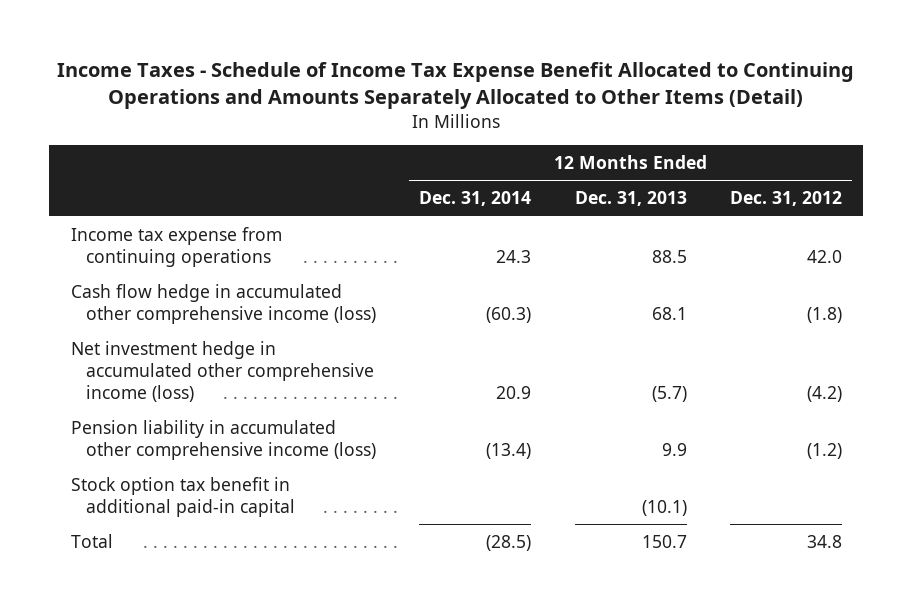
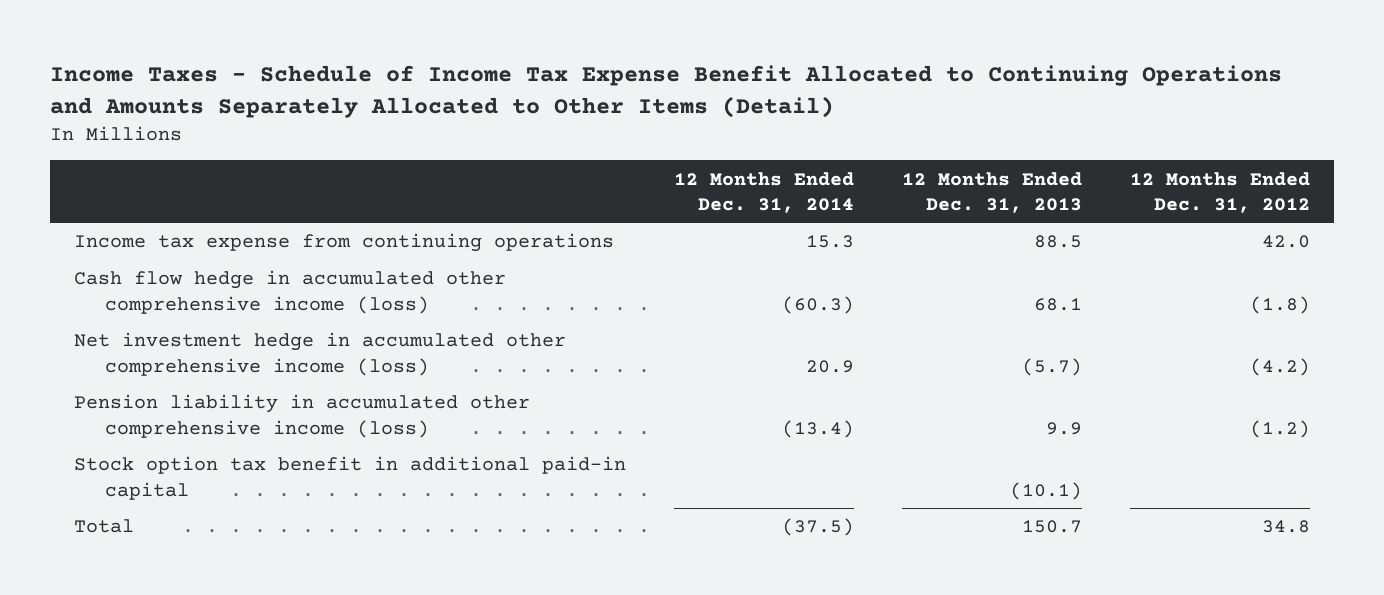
- Income tax expense from continuing operations | 24.3 | 88.5 | 42.0
+ Income tax expense from continuing operations | 15.3 | 88.5 | 42.0
- Total | (28.5) | 150.7 | 34.8
+ Total | (37.5) | 150.7 | 34.8

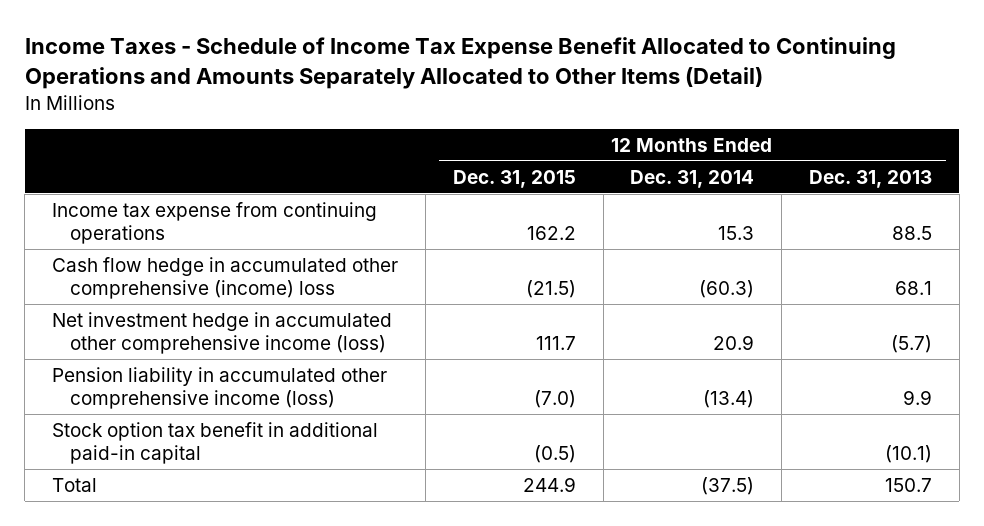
- | 12 Months Ended Dec. 31, 2014 | 12 Months Ended Dec. 31, 2013 | 12 Months Ended Dec. 31, 2012
+ | 12 Months Ended Dec. 31, 2015 | 12 Months Ended Dec. 31, 2014 | 12 Months Ended Dec. 31, 2013
- Cash flow hedge in accumulated other comprehensive income (loss) | (60.3) | 68.1 | (1.8)
+ Cash flow hedge in accumulated other comprehensive (income) loss | (21.5) | (60.3) | 68.1

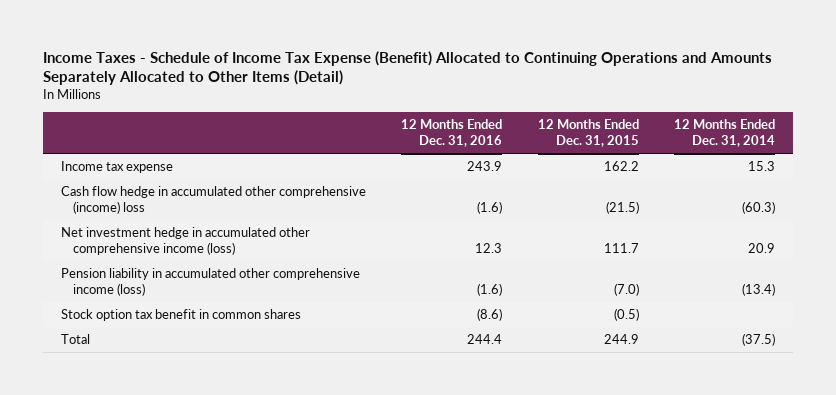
- Income Taxes - Schedule of Income Tax Expense Benefit Allocated to Continuing Operations and Amounts Separately Allocated to Other Items (Detail)
+ Income Taxes - Schedule of Income Tax Expense (Benefit) Allocated to Continuing Operations and Amounts Separately Allocated to Other Items (Detail)
- | 12 Months Ended Dec. 31, 2015 | 12 Months Ended Dec. 31, 2014 | 12 Months Ended Dec. 31, 2013
+ | 12 Months Ended Dec. 31, 2016 | 12 Months Ended Dec. 31, 2015 | 12 Months Ended Dec. 31, 2014
- Income tax expense from continuing operations | 162.2 | 15.3 | 88.5
+ Income tax expense | 243.9 | 162.2 | 15.3
- Stock option tax benefit in additional paid-in capital | (0.5) | | (10.1)
+ Stock option tax benefit in common shares | (8.6) | (0.5) |

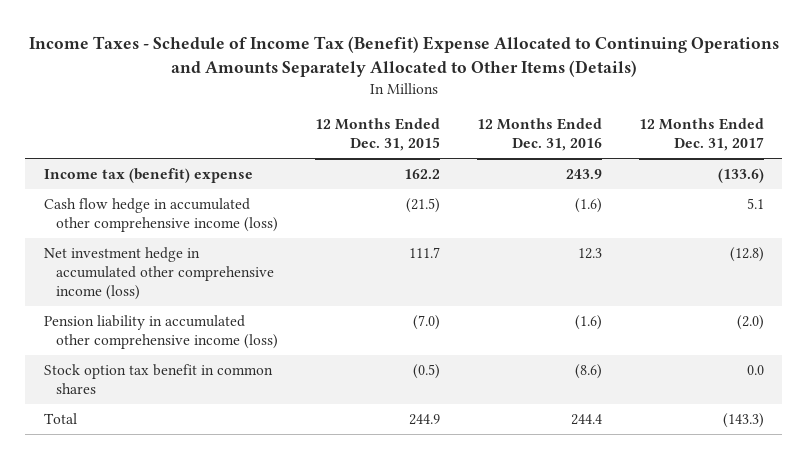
- Income Taxes - Schedule of Income Tax Expense (Benefit) Allocated to Continuing Operations and Amounts Separately Allocated to Other Items (Detail)
+ Income Taxes - Schedule of Income Tax (Benefit) Expense Allocated to Continuing Operations and Amounts Separately Allocated to Other Items (Details)
- | 12 Months Ended Dec. 31, 2016 | 12 Months Ended Dec. 31, 2015 | 12 Months Ended Dec. 31, 2014
+ | 12 Months Ended Dec. 31, 2015 | 12 Months Ended Dec. 31, 2016 | 12 Months Ended Dec. 31, 2017
- Income tax expense | 243.9 | 162.2 | 15.3
- Cash flow hedge in accumulated other comprehensive (income) loss | (1.6) | (21.5) | (60.3)
+ Income tax (benefit) expense | 162.2 | 243.9 | (133.6)
+ Cash flow hedge in accumulated other comprehensive income (loss) | (21.5) | (1.6) | 5.1

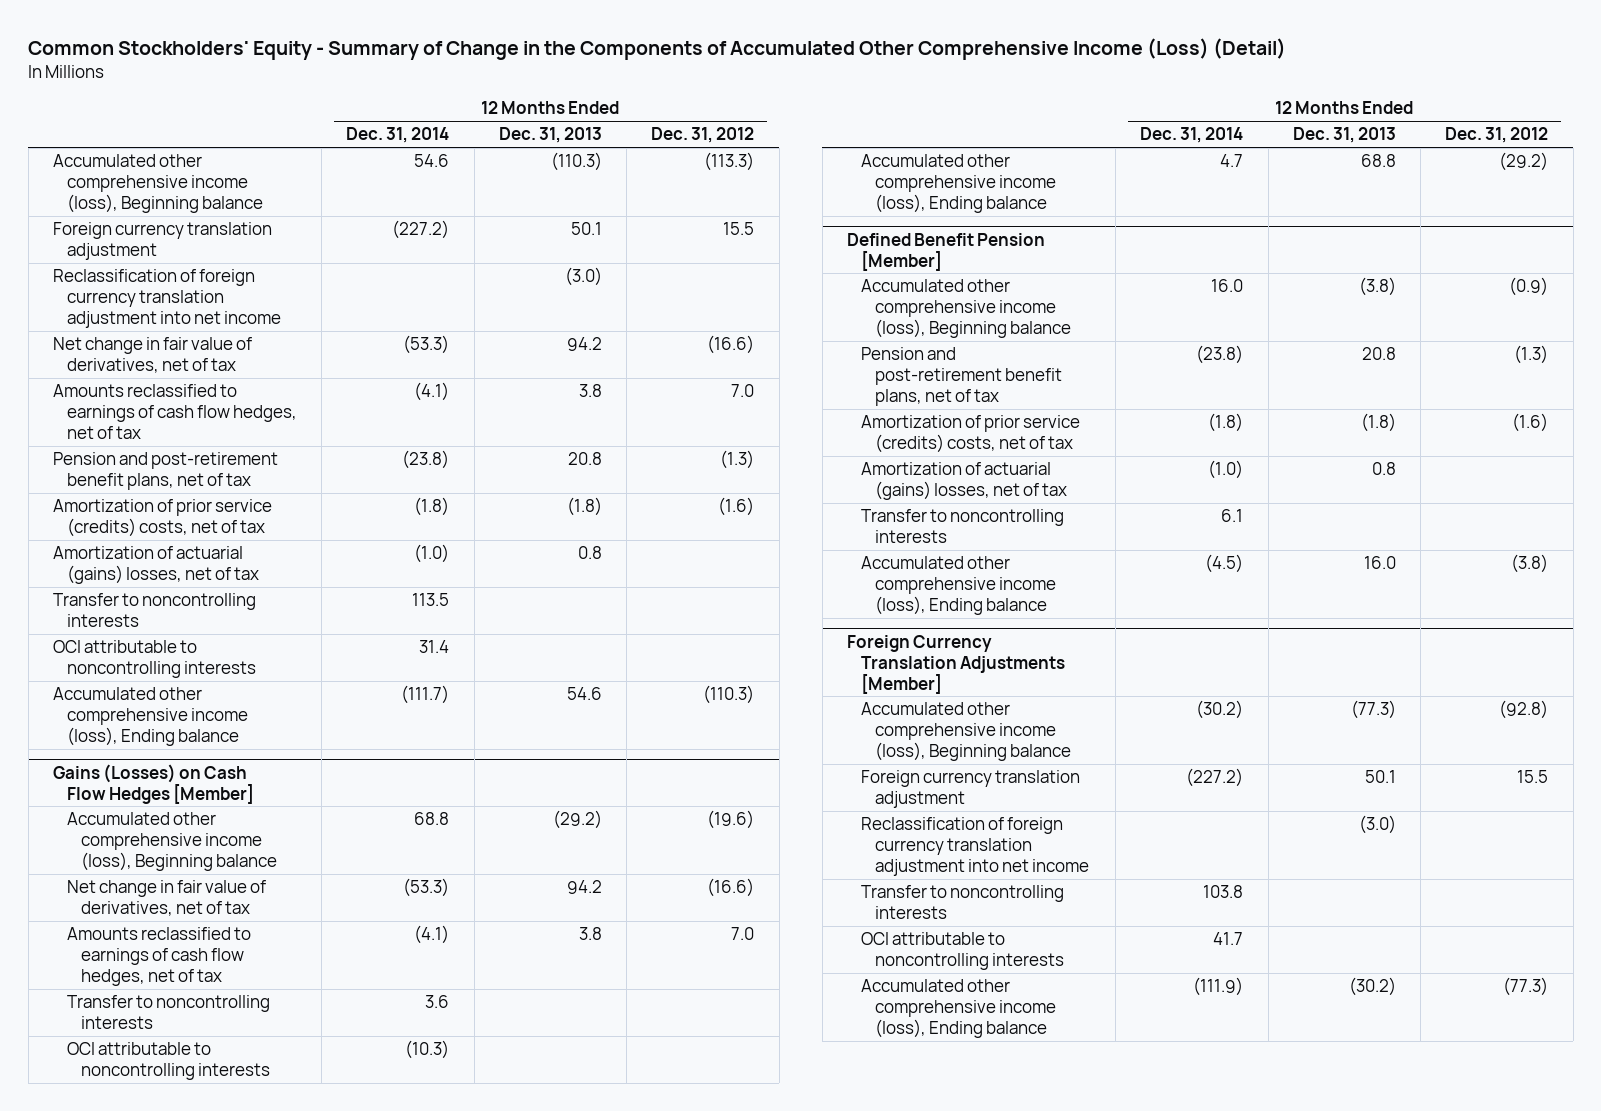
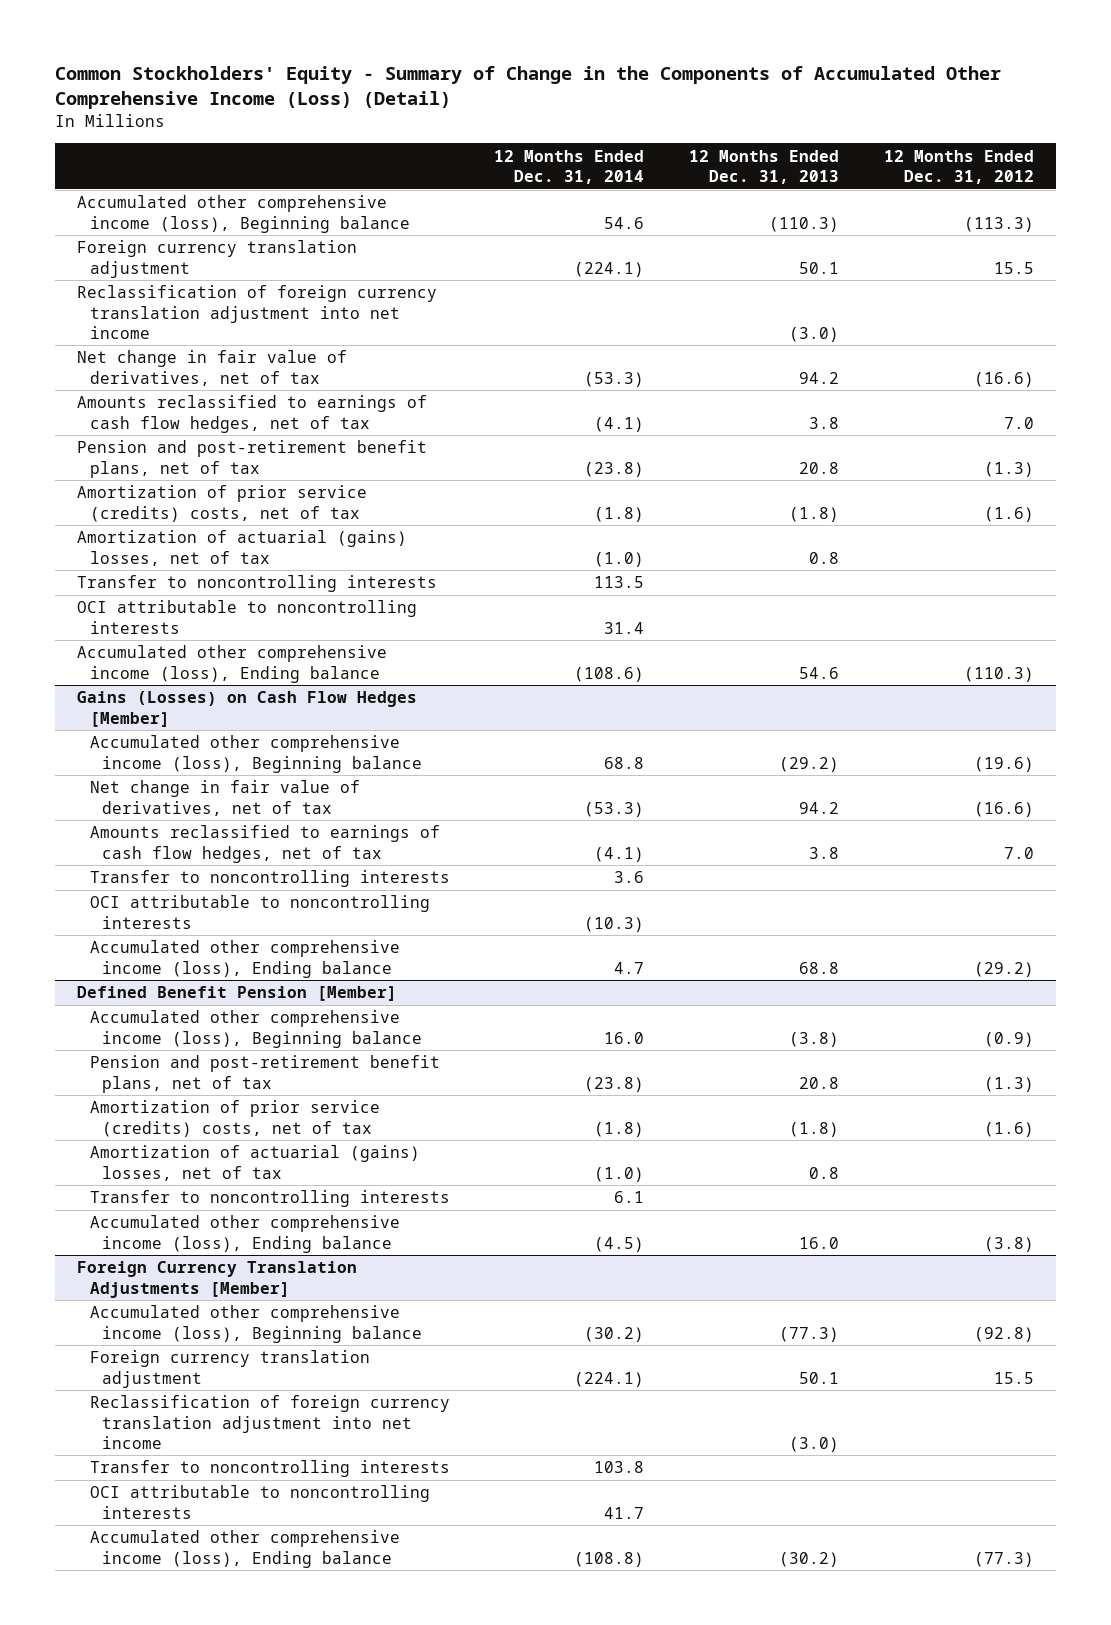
- Foreign currency translation adjustment | (227.2) | 50.1 | 15.5
+ Foreign currency translation adjustment | (224.1) | 50.1 | 15.5
- Accumulated other comprehensive income (loss), Ending balance | (111.7) | 54.6 | (110.3)
+ Accumulated other comprehensive income (loss), Ending balance | (108.6) | 54.6 | (110.3)
@ Foreign Currency Translation Adjustments [Member]
- Foreign currency translation adjustment | (227.2) | 50.1 | 15.5
+ Foreign currency translation adjustment | (224.1) | 50.1 | 15.5
- Accumulated other comprehensive income (loss), Ending balance | (111.9) | (30.2) | (77.3)
+ Accumulated other comprehensive income (loss), Ending balance | (108.8) | (30.2) | (77.3)

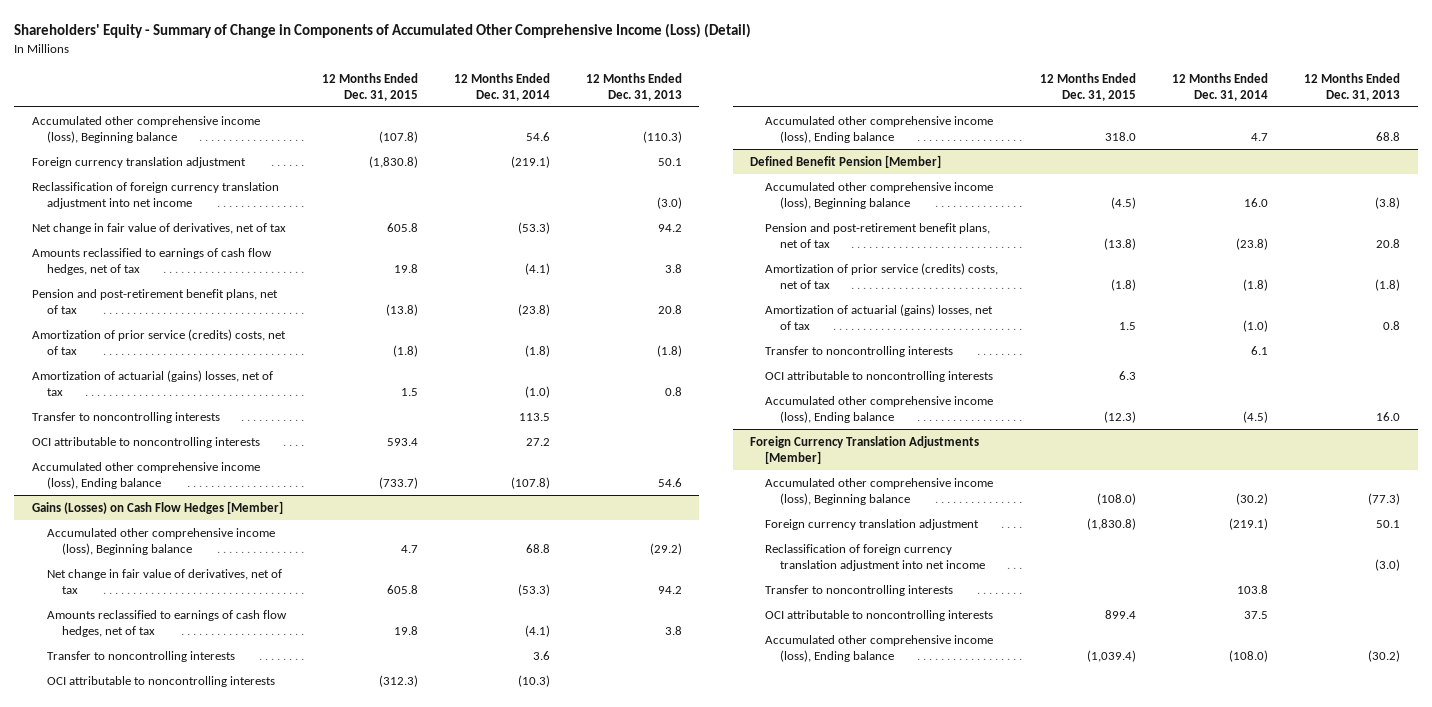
- Common Stockholders' Equity - Summary of Change in the Components of Accumulated Other Comprehensive Income (Loss) (Detail)
+ Shareholders' Equity - Summary of Change in Components of Accumulated Other Comprehensive Income (Loss) (Detail)
- | 12 Months Ended Dec. 31, 2014 | 12 Months Ended Dec. 31, 2013 | 12 Months Ended Dec. 31, 2012
+ | 12 Months Ended Dec. 31, 2015 | 12 Months Ended Dec. 31, 2014 | 12 Months Ended Dec. 31, 2013
- Foreign currency translation adjustment | (224.1) | 50.1 | 15.5
+ Foreign currency translation adjustment | (1,830.8) | (219.1) | 50.1
- OCI attributable to noncontrolling interests | 31.4 | |
- Accumulated other comprehensive income (loss), Ending balance | (108.6) | 54.6 | (110.3)
+ OCI attributable to noncontrolling interests | 593.4 | 27.2 |
+ Accumulated other comprehensive income (loss), Ending balance | (733.7) | (107.8) | 54.6
@ Defined Benefit Pension [Member]
+ OCI attributable to noncontrolling interests | 6.3 | |
@ Foreign Currency Translation Adjustments [Member]
- Foreign currency translation adjustment | (224.1) | 50.1 | 15.5
+ Foreign currency translation adjustment | (1,830.8) | (219.1) | 50.1
- OCI attributable to noncontrolling interests | 41.7 | |
- Accumulated other comprehensive income (loss), Ending balance | (108.8) | (30.2) | (77.3)
+ OCI attributable to noncontrolling interests | 899.4 | 37.5 |
+ Accumulated other comprehensive income (loss), Ending balance | (1,039.4) | (108.0) | (30.2)

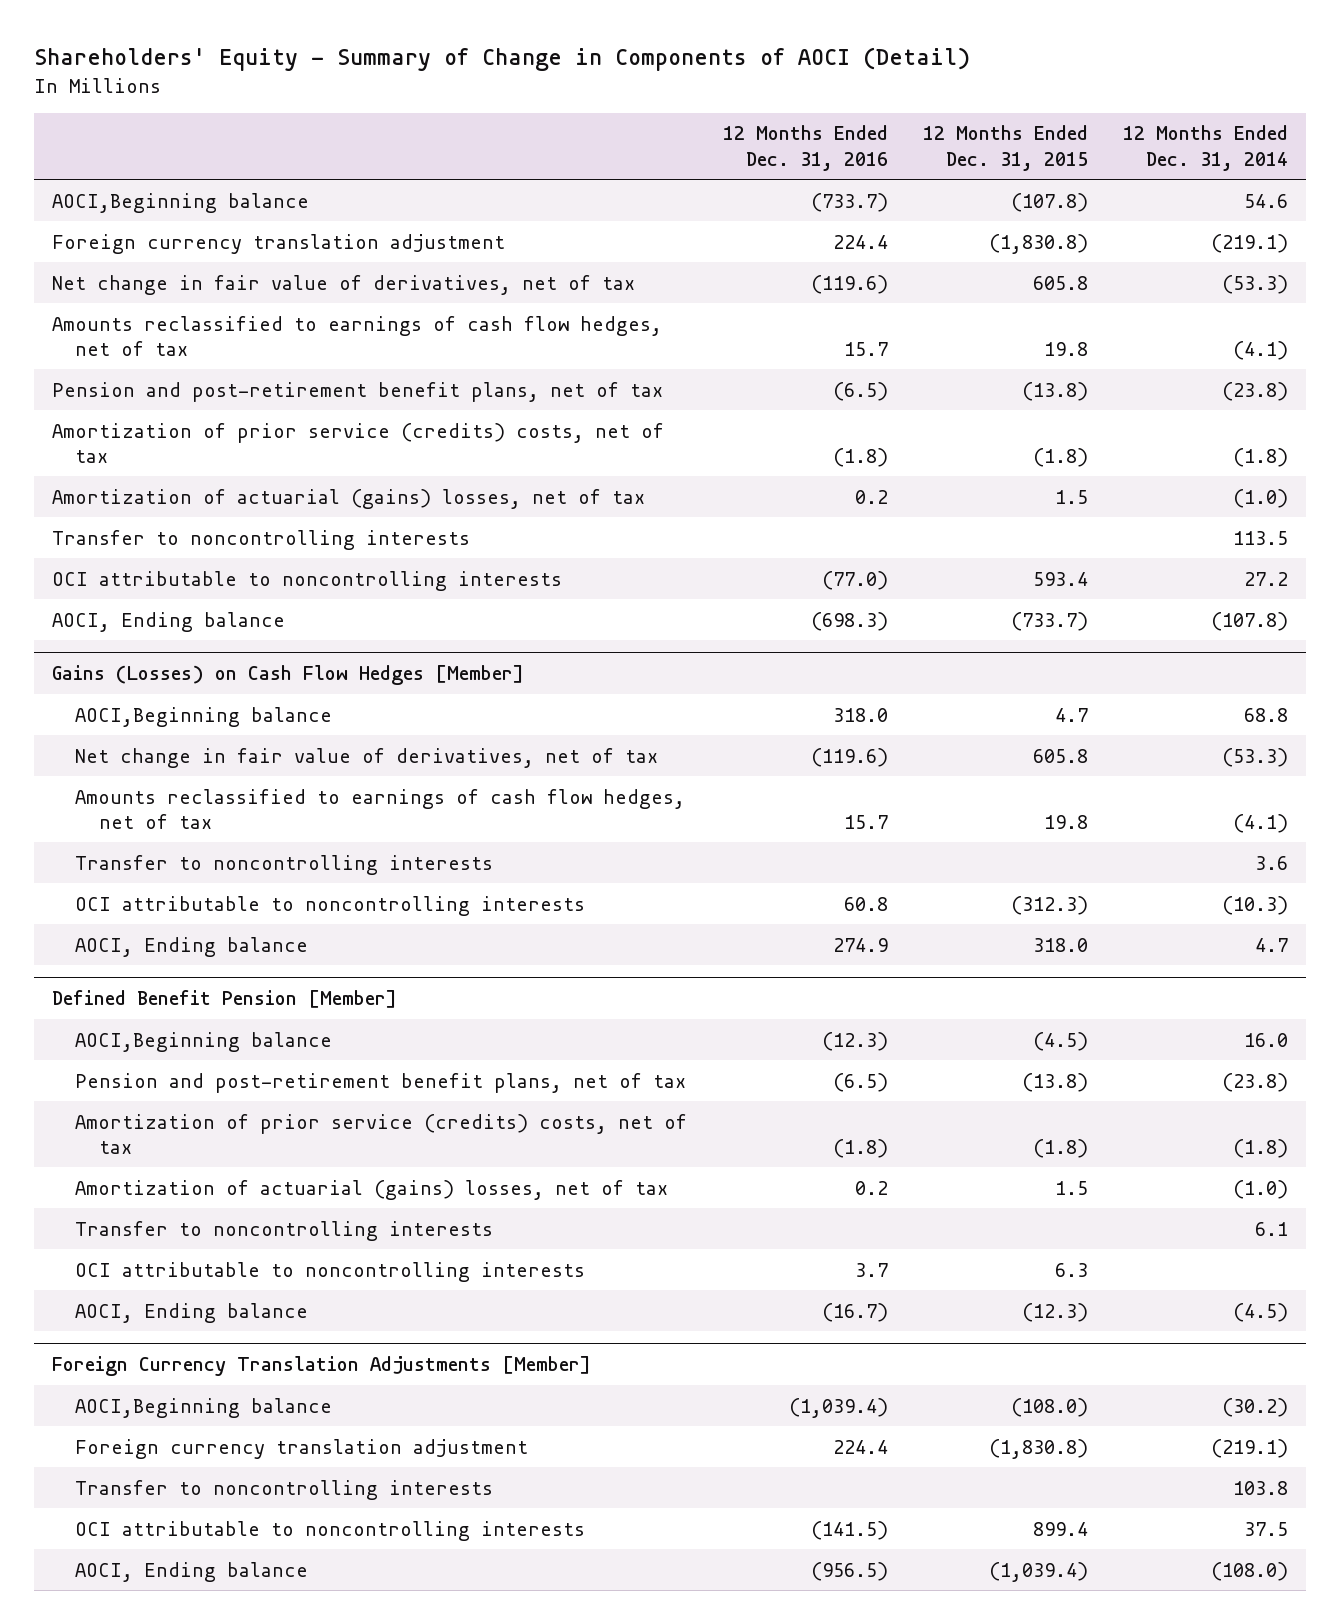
- Shareholders' Equity - Summary of Change in Components of Accumulated Other Comprehensive Income (Loss) (Detail)
+ Shareholders' Equity - Summary of Change in Components of AOCI (Detail)
- | 12 Months Ended Dec. 31, 2015 | 12 Months Ended Dec. 31, 2014 | 12 Months Ended Dec. 31, 2013
+ | 12 Months Ended Dec. 31, 2016 | 12 Months Ended Dec. 31, 2015 | 12 Months Ended Dec. 31, 2014
- Accumulated other comprehensive income (loss), Beginning balance | (107.8) | 54.6 | (110.3)
+ AOCI,Beginning balance | (733.7) | (107.8) | 54.6
- Reclassification of foreign currency translation adjustment into net income | | | (3.0)
- Accumulated other comprehensive income (loss), Ending balance | (733.7) | (107.8) | 54.6
+ AOCI, Ending balance | (698.3) | (733.7) | (107.8)
@ Gains (Losses) on Cash Flow Hedges [Member]
- Accumulated other comprehensive income (loss), Beginning balance | 4.7 | 68.8 | (29.2)
+ AOCI,Beginning balance | 318.0 | 4.7 | 68.8
- Accumulated other comprehensive income (loss), Ending balance | 318.0 | 4.7 | 68.8
+ AOCI, Ending balance | 274.9 | 318.0 | 4.7
@ Defined Benefit Pension [Member]
- Accumulated other comprehensive income (loss), Beginning balance | (4.5) | 16.0 | (3.8)
+ AOCI,Beginning balance | (12.3) | (4.5) | 16.0
- Accumulated other comprehensive income (loss), Ending balance | (12.3) | (4.5) | 16.0
+ AOCI, Ending balance | (16.7) | (12.3) | (4.5)
@ Foreign Currency Translation Adjustments [Member]
- Accumulated other comprehensive income (loss), Beginning balance | (108.0) | (30.2) | (77.3)
+ AOCI,Beginning balance | (1,039.4) | (108.0) | (30.2)
- Reclassification of foreign currency translation adjustment into net income | | | (3.0)
- Accumulated other comprehensive income (loss), Ending balance | (1,039.4) | (108.0) | (30.2)
+ AOCI, Ending balance | (956.5) | (1,039.4) | (108.0)

